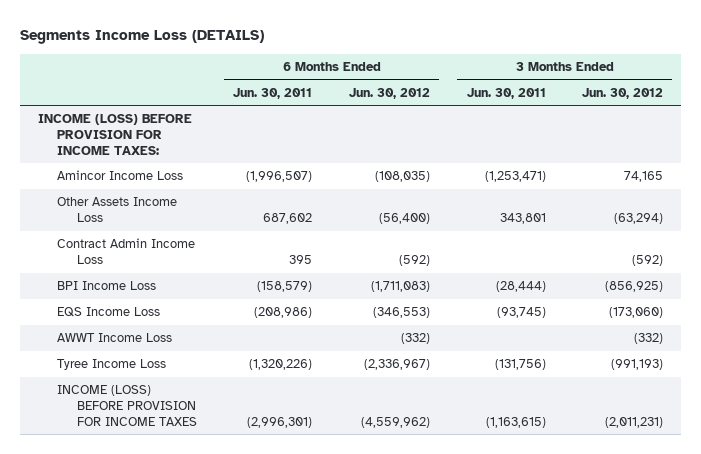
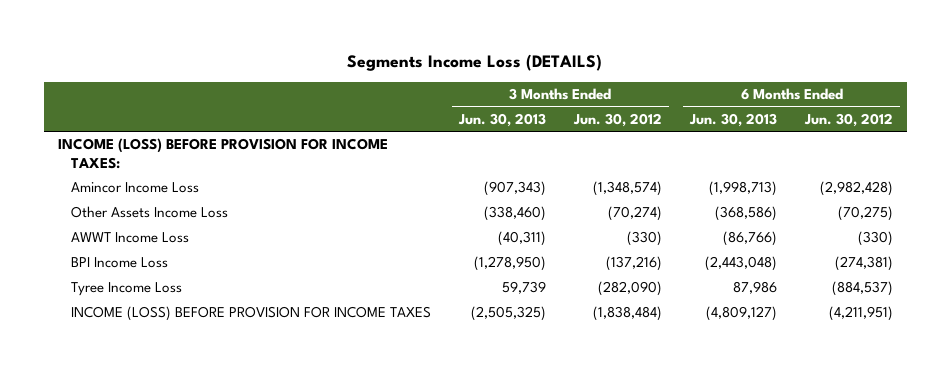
- | 6 Months Ended Jun. 30, 2011 | 6 Months Ended Jun. 30, 2012 | 3 Months Ended Jun. 30, 2011 | 3 Months Ended Jun. 30, 2012
+ | 3 Months Ended Jun. 30, 2013 | 3 Months Ended Jun. 30, 2012 | 6 Months Ended Jun. 30, 2013 | 6 Months Ended Jun. 30, 2012
- Amincor Income Loss | (1,996,507) | (108,035) | (1,253,471) | 74,165
- Other Assets Income Loss | 687,602 | (56,400) | 343,801 | (63,294)
- Contract Admin Income Loss | 395 | (592) | | (592)
- BPI Income Loss | (158,579) | (1,711,083) | (28,444) | (856,925)
- EQS Income Loss | (208,986) | (346,553) | (93,745) | (173,060)
- AWWT Income Loss | | (332) | | (332)
- Tyree Income Loss | (1,320,226) | (2,336,967) | (131,756) | (991,193)
- INCOME (LOSS) BEFORE PROVISION FOR INCOME TAXES | (2,996,301) | (4,559,962) | (1,163,615) | (2,011,231)
+ Amincor Income Loss | (907,343) | (1,348,574) | (1,998,713) | (2,982,428)
+ Other Assets Income Loss | (338,460) | (70,274) | (368,586) | (70,275)
+ AWWT Income Loss | (40,311) | (330) | (86,766) | (330)
+ BPI Income Loss | (1,278,950) | (137,216) | (2,443,048) | (274,381)
+ Tyree Income Loss | 59,739 | (282,090) | 87,986 | (884,537)
+ INCOME (LOSS) BEFORE PROVISION FOR INCOME TAXES | (2,505,325) | (1,838,484) | (4,809,127) | (4,211,951)

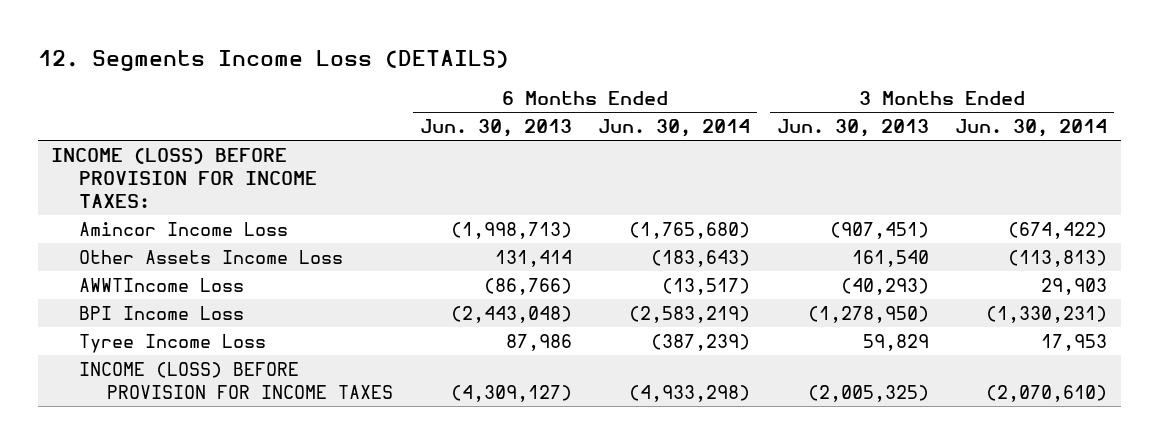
- Segments Income Loss (DETAILS)
+ 12. Segments Income Loss (DETAILS)
- | 3 Months Ended Jun. 30, 2013 | 3 Months Ended Jun. 30, 2012 | 6 Months Ended Jun. 30, 2013 | 6 Months Ended Jun. 30, 2012
+ | 6 Months Ended Jun. 30, 2013 | 6 Months Ended Jun. 30, 2014 | 3 Months Ended Jun. 30, 2013 | 3 Months Ended Jun. 30, 2014
- Amincor Income Loss | (907,343) | (1,348,574) | (1,998,713) | (2,982,428)
- Other Assets Income Loss | (338,460) | (70,274) | (368,586) | (70,275)
- AWWT Income Loss | (40,311) | (330) | (86,766) | (330)
+ Amincor Income Loss | (1,998,713) | (1,765,680) | (907,451) | (674,422)
+ Other Assets Income Loss | 131,414 | (183,643) | 161,540 | (113,813)
+ AWWTIncome Loss | (86,766) | (13,517) | (40,293) | 29,903
- Tyree Income Loss | 59,739 | (282,090) | 87,986 | (884,537)
- INCOME (LOSS) BEFORE PROVISION FOR INCOME TAXES | (2,505,325) | (1,838,484) | (4,809,127) | (4,211,951)
+ Tyree Income Loss | 87,986 | (387,239) | 59,829 | 17,953
+ INCOME (LOSS) BEFORE PROVISION FOR INCOME TAXES | (4,309,127) | (4,933,298) | (2,005,325) | (2,070,610)

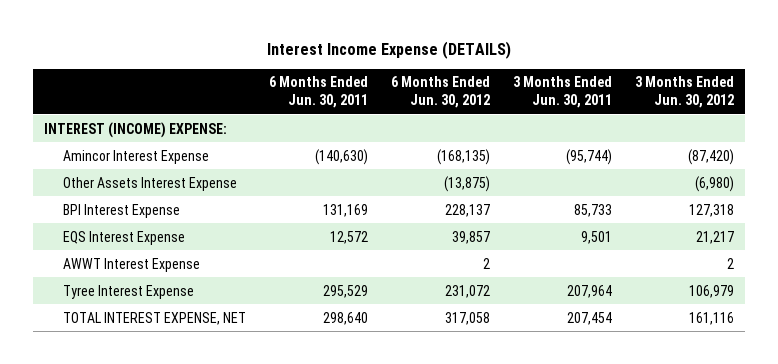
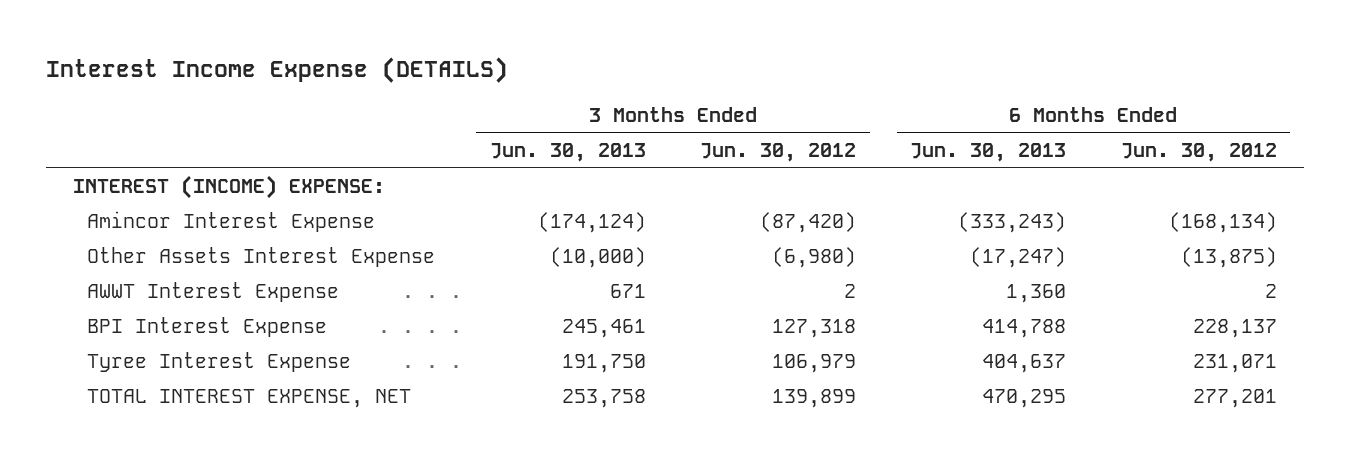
- | 6 Months Ended Jun. 30, 2011 | 6 Months Ended Jun. 30, 2012 | 3 Months Ended Jun. 30, 2011 | 3 Months Ended Jun. 30, 2012
+ | 3 Months Ended Jun. 30, 2013 | 3 Months Ended Jun. 30, 2012 | 6 Months Ended Jun. 30, 2013 | 6 Months Ended Jun. 30, 2012
- Amincor Interest Expense | (140,630) | (168,135) | (95,744) | (87,420)
+ Amincor Interest Expense | (174,124) | (87,420) | (333,243) | (168,134)
- EQS Interest Expense | 12,572 | 39,857 | 9,501 | 21,217
- Tyree Interest Expense | 295,529 | 231,072 | 207,964 | 106,979
- TOTAL INTEREST EXPENSE, NET | 298,640 | 317,058 | 207,454 | 161,116
moved down: BPI Interest Expense | 245,461 | 127,318 | 414,788 | 228,137
+ Tyree Interest Expense | 191,750 | 106,979 | 404,637 | 231,071
+ TOTAL INTEREST EXPENSE, NET | 253,758 | 139,899 | 470,295 | 277,201

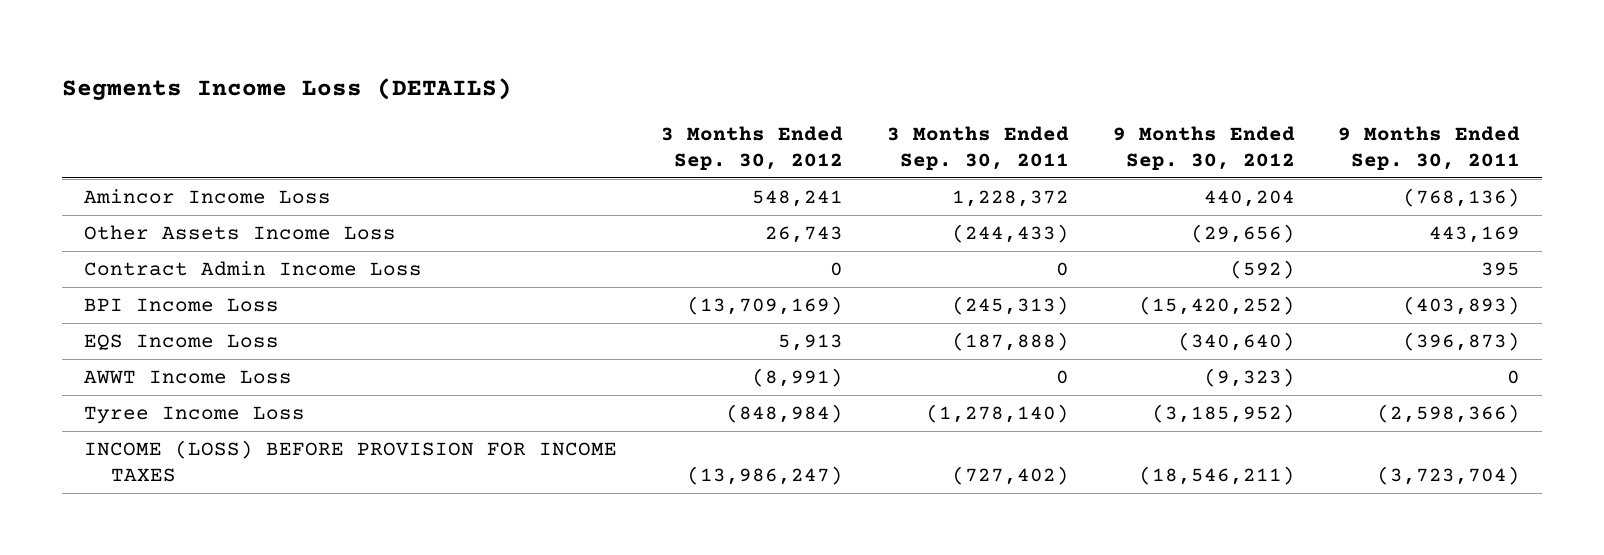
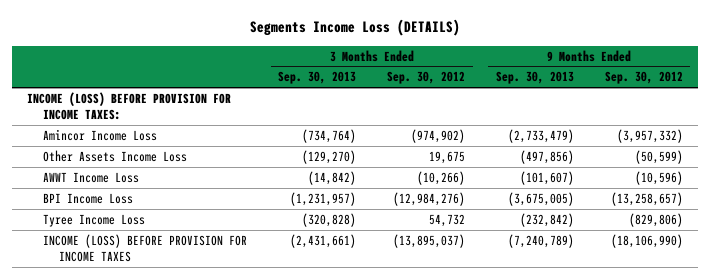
- | 3 Months Ended Sep. 30, 2012 | 3 Months Ended Sep. 30, 2011 | 9 Months Ended Sep. 30, 2012 | 9 Months Ended Sep. 30, 2011
+ | 3 Months Ended Sep. 30, 2013 | 3 Months Ended Sep. 30, 2012 | 9 Months Ended Sep. 30, 2013 | 9 Months Ended Sep. 30, 2012
- Amincor Income Loss | 548,241 | 1,228,372 | 440,204 | (768,136)
- Other Assets Income Loss | 26,743 | (244,433) | (29,656) | 443,169
- Contract Admin Income Loss | 0 | 0 | (592) | 395
- BPI Income Loss | (13,709,169) | (245,313) | (15,420,252) | (403,893)
- EQS Income Loss | 5,913 | (187,888) | (340,640) | (396,873)
- AWWT Income Loss | (8,991) | 0 | (9,323) | 0
- Tyree Income Loss | (848,984) | (1,278,140) | (3,185,952) | (2,598,366)
- INCOME (LOSS) BEFORE PROVISION FOR INCOME TAXES | (13,986,247) | (727,402) | (18,546,211) | (3,723,704)
+ INCOME (LOSS) BEFORE PROVISION FOR INCOME TAXES:
+ Amincor Income Loss | (734,764) | (974,902) | (2,733,479) | (3,957,332)
+ Other Assets Income Loss | (129,270) | 19,675 | (497,856) | (50,599)
+ AWWT Income Loss | (14,842) | (10,266) | (101,607) | (10,596)
+ BPI Income Loss | (1,231,957) | (12,984,276) | (3,675,005) | (13,258,657)
+ Tyree Income Loss | (320,828) | 54,732 | (232,842) | (829,806)
+ INCOME (LOSS) BEFORE PROVISION FOR INCOME TAXES | (2,431,661) | (13,895,037) | (7,240,789) | (18,106,990)

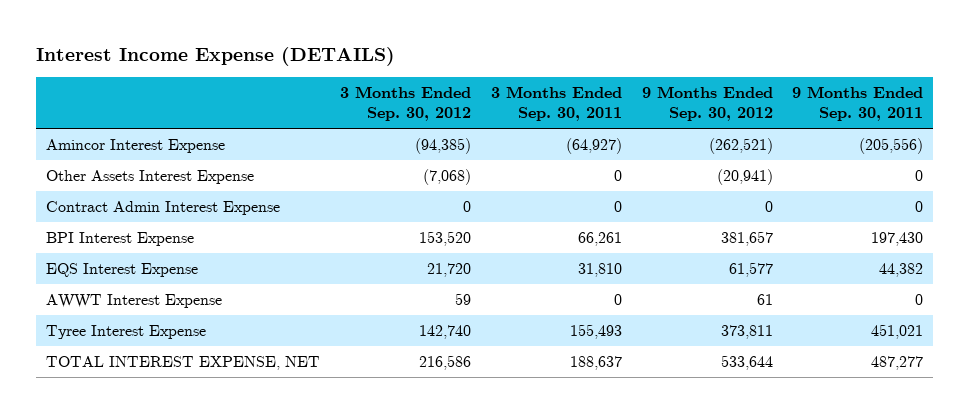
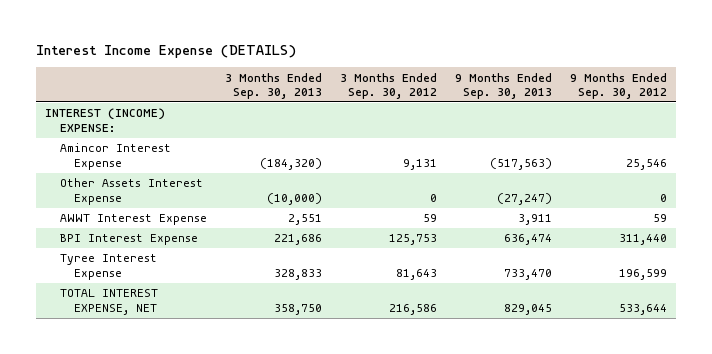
- | 3 Months Ended Sep. 30, 2012 | 3 Months Ended Sep. 30, 2011 | 9 Months Ended Sep. 30, 2012 | 9 Months Ended Sep. 30, 2011
+ | 3 Months Ended Sep. 30, 2013 | 3 Months Ended Sep. 30, 2012 | 9 Months Ended Sep. 30, 2013 | 9 Months Ended Sep. 30, 2012
- Amincor Interest Expense | (94,385) | (64,927) | (262,521) | (205,556)
- Other Assets Interest Expense | (7,068) | 0 | (20,941) | 0
- Contract Admin Interest Expense | 0 | 0 | 0 | 0
- BPI Interest Expense | 153,520 | 66,261 | 381,657 | 197,430
- EQS Interest Expense | 21,720 | 31,810 | 61,577 | 44,382
- AWWT Interest Expense | 59 | 0 | 61 | 0
- Tyree Interest Expense | 142,740 | 155,493 | 373,811 | 451,021
+ INTEREST (INCOME) EXPENSE:
+ Amincor Interest Expense | (184,320) | 9,131 | (517,563) | 25,546
+ Other Assets Interest Expense | (10,000) | 0 | (27,247) | 0
+ AWWT Interest Expense | 2,551 | 59 | 3,911 | 59
+ BPI Interest Expense | 221,686 | 125,753 | 636,474 | 311,440
+ Tyree Interest Expense | 328,833 | 81,643 | 733,470 | 196,599

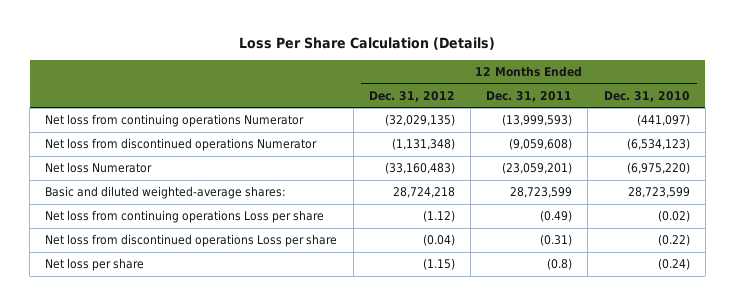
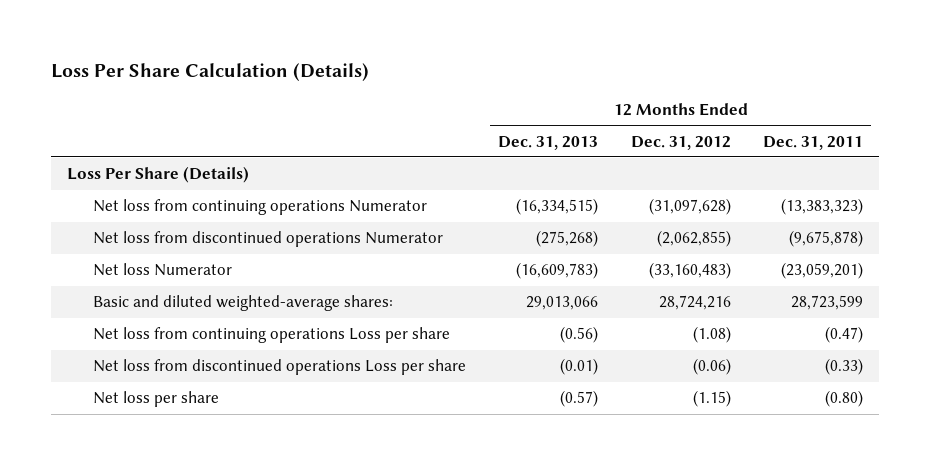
- | 12 Months Ended Dec. 31, 2012 | 12 Months Ended Dec. 31, 2011 | 12 Months Ended Dec. 31, 2010
+ | 12 Months Ended Dec. 31, 2013 | 12 Months Ended Dec. 31, 2012 | 12 Months Ended Dec. 31, 2011
- Net loss from continuing operations Numerator | (32,029,135) | (13,999,593) | (441,097)
- Net loss from discontinued operations Numerator | (1,131,348) | (9,059,608) | (6,534,123)
+ Loss Per Share (Details)
+ Net loss from continuing operations Numerator | (16,334,515) | (31,097,628) | (13,383,323)
+ Net loss from discontinued operations Numerator | (275,268) | (2,062,855) | (9,675,878)
- Basic and diluted weighted-average shares: | 28,724,218 | 28,723,599 | 28,723,599
- Net loss from continuing operations Loss per share | (1.12) | (0.49) | (0.02)
- Net loss from discontinued operations Loss per share | (0.04) | (0.31) | (0.22)
- Net loss per share | (1.15) | (0.8) | (0.24)
+ Basic and diluted weighted-average shares: | 29,013,066 | 28,724,216 | 28,723,599
+ Net loss from continuing operations Loss per share | (0.56) | (1.08) | (0.47)
+ Net loss from discontinued operations Loss per share | (0.01) | (0.06) | (0.33)
+ Net loss per share | (0.57) | (1.15) | (0.80)

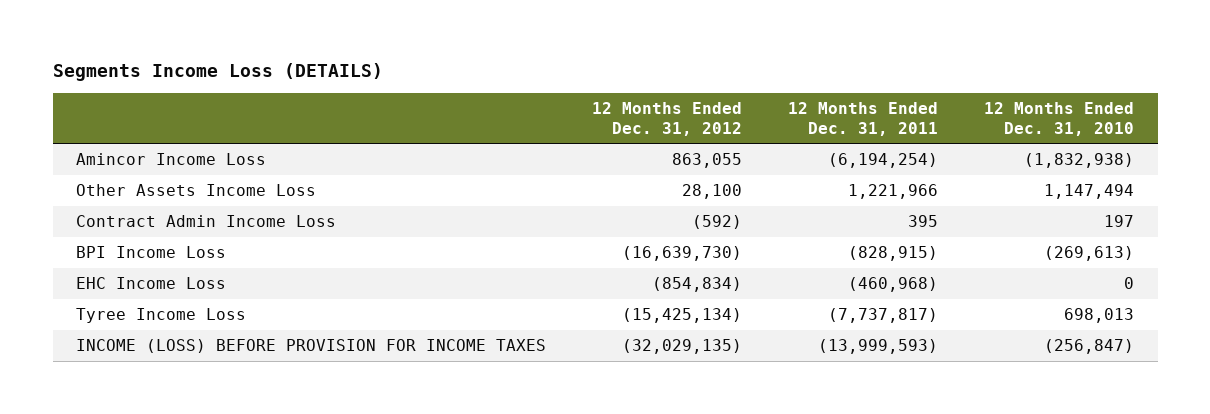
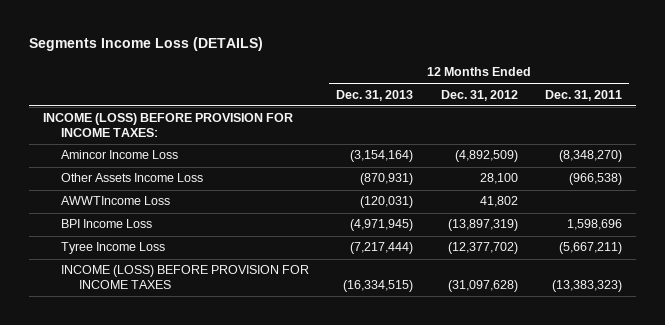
- | 12 Months Ended Dec. 31, 2012 | 12 Months Ended Dec. 31, 2011 | 12 Months Ended Dec. 31, 2010
+ | 12 Months Ended Dec. 31, 2013 | 12 Months Ended Dec. 31, 2012 | 12 Months Ended Dec. 31, 2011
- Amincor Income Loss | 863,055 | (6,194,254) | (1,832,938)
- Other Assets Income Loss | 28,100 | 1,221,966 | 1,147,494
- Contract Admin Income Loss | (592) | 395 | 197
- BPI Income Loss | (16,639,730) | (828,915) | (269,613)
- EHC Income Loss | (854,834) | (460,968) | 0
- Tyree Income Loss | (15,425,134) | (7,737,817) | 698,013
- INCOME (LOSS) BEFORE PROVISION FOR INCOME TAXES | (32,029,135) | (13,999,593) | (256,847)
+ INCOME (LOSS) BEFORE PROVISION FOR INCOME TAXES:
+ Amincor Income Loss | (3,154,164) | (4,892,509) | (8,348,270)
+ Other Assets Income Loss | (870,931) | 28,100 | (966,538)
+ AWWTIncome Loss | (120,031) | 41,802 |
+ BPI Income Loss | (4,971,945) | (13,897,319) | 1,598,696
+ Tyree Income Loss | (7,217,444) | (12,377,702) | (5,667,211)
+ INCOME (LOSS) BEFORE PROVISION FOR INCOME TAXES | (16,334,515) | (31,097,628) | (13,383,323)

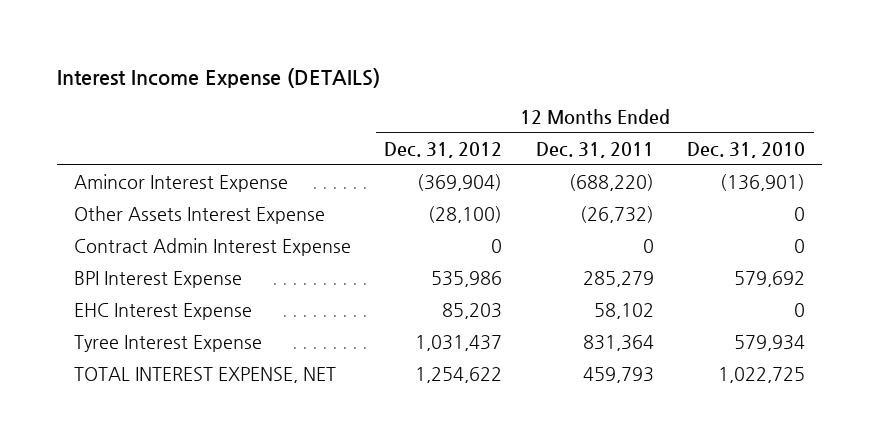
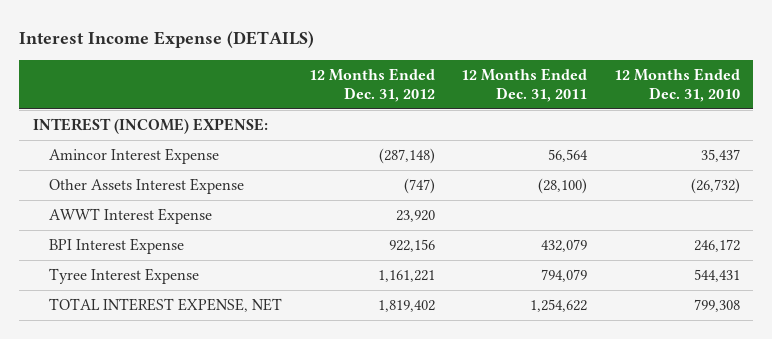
- Amincor Interest Expense | (369,904) | (688,220) | (136,901)
- Other Assets Interest Expense | (28,100) | (26,732) | 0
- Contract Admin Interest Expense | 0 | 0 | 0
- BPI Interest Expense | 535,986 | 285,279 | 579,692
- EHC Interest Expense | 85,203 | 58,102 | 0
- Tyree Interest Expense | 1,031,437 | 831,364 | 579,934
- TOTAL INTEREST EXPENSE, NET | 1,254,622 | 459,793 | 1,022,725
+ INTEREST (INCOME) EXPENSE:
+ Amincor Interest Expense | (287,148) | 56,564 | 35,437
+ Other Assets Interest Expense | (747) | (28,100) | (26,732)
+ AWWT Interest Expense | 23,920 | |
+ BPI Interest Expense | 922,156 | 432,079 | 246,172
+ Tyree Interest Expense | 1,161,221 | 794,079 | 544,431
+ TOTAL INTEREST EXPENSE, NET | 1,819,402 | 1,254,622 | 799,308

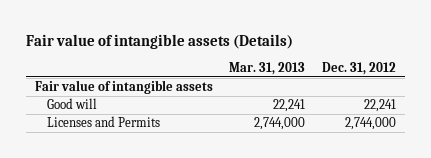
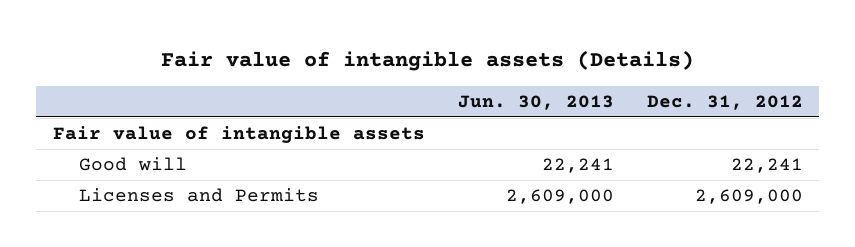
- | Mar. 31, 2013 | Dec. 31, 2012
+ | Jun. 30, 2013 | Dec. 31, 2012
- Licenses and Permits | 2,744,000 | 2,744,000
+ Licenses and Permits | 2,609,000 | 2,609,000

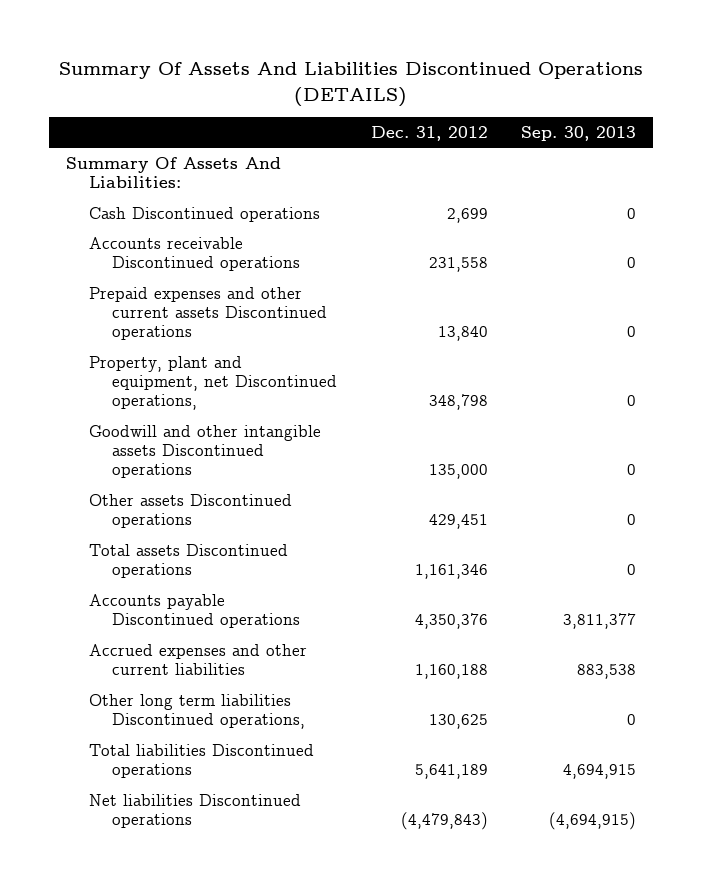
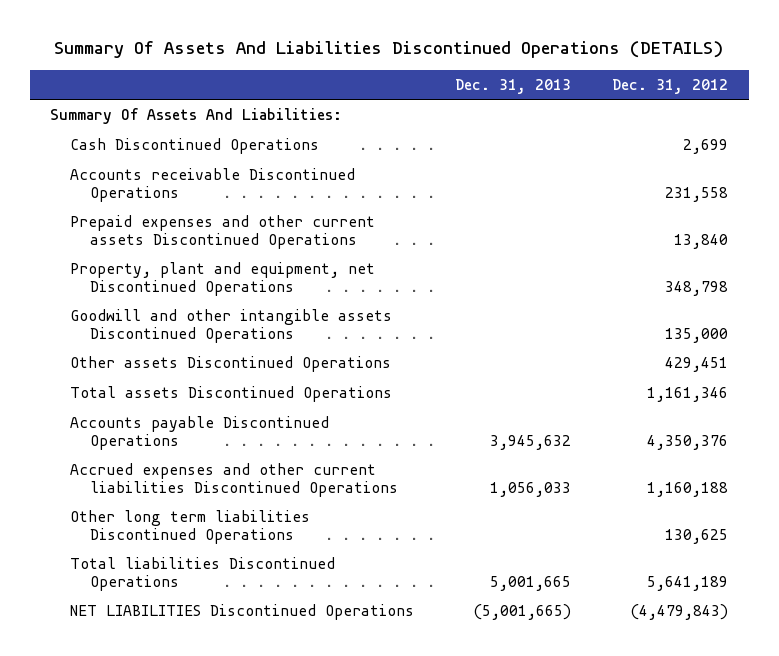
- | Dec. 31, 2012 | Sep. 30, 2013
+ | Dec. 31, 2013 | Dec. 31, 2012
- Cash Discontinued operations | 2,699 | 0
- Accounts receivable Discontinued operations | 231,558 | 0
- Prepaid expenses and other current assets Discontinued operations | 13,840 | 0
- Property, plant and equipment, net Discontinued operations, | 348,798 | 0
- Goodwill and other intangible assets Discontinued operations | 135,000 | 0
- Other assets Discontinued operations | 429,451 | 0
- Total assets Discontinued operations | 1,161,346 | 0
- Accounts payable Discontinued operations | 4,350,376 | 3,811,377
- Accrued expenses and other current liabilities | 1,160,188 | 883,538
- Other long term liabilities Discontinued operations, | 130,625 | 0
- Total liabilities Discontinued operations | 5,641,189 | 4,694,915
- Net liabilities Discontinued operations | (4,479,843) | (4,694,915)
+ Cash Discontinued Operations | | 2,699
+ Accounts receivable Discontinued Operations | | 231,558
+ Prepaid expenses and other current assets Discontinued Operations | | 13,840
+ Property, plant and equipment, net Discontinued Operations | | 348,798
+ Goodwill and other intangible assets Discontinued Operations | | 135,000
+ Other assets Discontinued Operations | | 429,451
+ Total assets Discontinued Operations | | 1,161,346
+ Accounts payable Discontinued Operations | 3,945,632 | 4,350,376
+ Accrued expenses and other current liabilities Discontinued Operations | 1,056,033 | 1,160,188
+ Other long term liabilities Discontinued Operations | | 130,625
+ Total liabilities Discontinued Operations | 5,001,665 | 5,641,189
+ NET LIABILITIES Discontinued Operations | (5,001,665) | (4,479,843)

